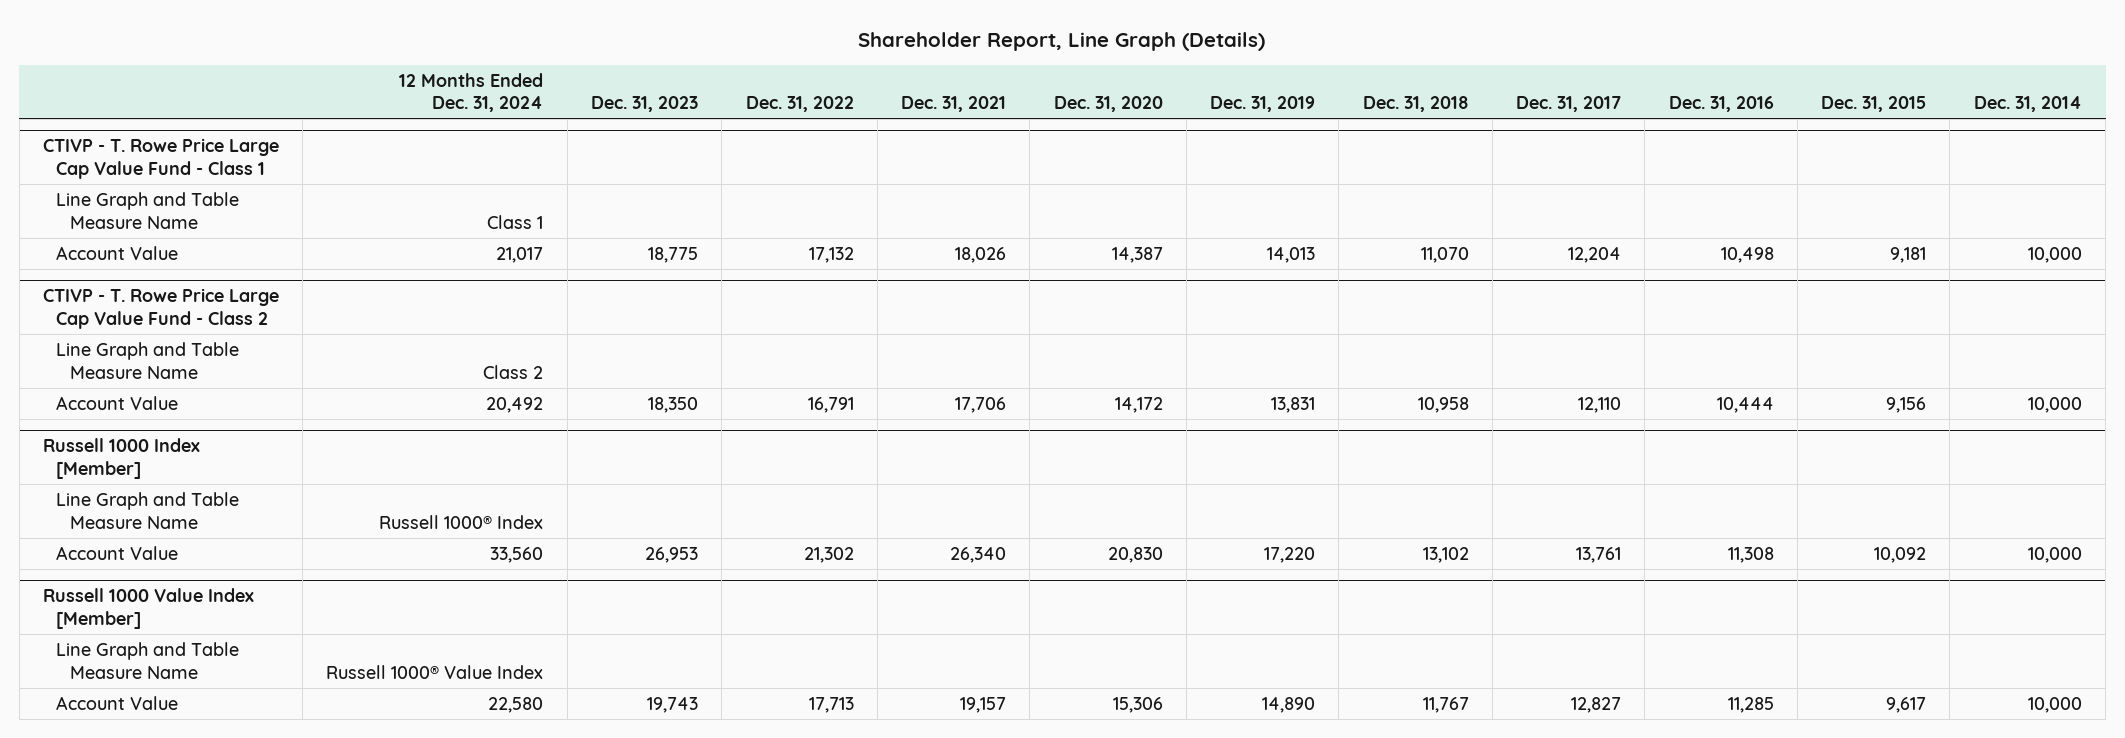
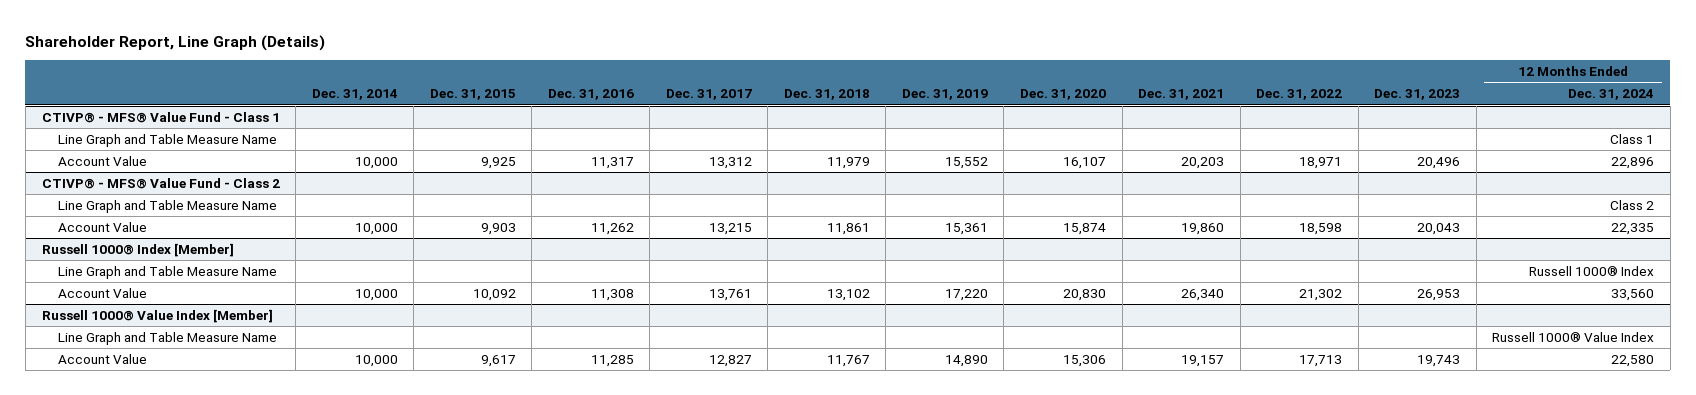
- | 12 Months Ended Dec. 31, 2024 | Dec. 31, 2023 | Dec. 31, 2022 | Dec. 31, 2021 | Dec. 31, 2020 | Dec. 31, 2019 | Dec. 31, 2018 | Dec. 31, 2017 | Dec. 31, 2016 | Dec. 31, 2015 | Dec. 31, 2014
+ | Dec. 31, 2014 | Dec. 31, 2015 | Dec. 31, 2016 | Dec. 31, 2017 | Dec. 31, 2018 | Dec. 31, 2019 | Dec. 31, 2020 | Dec. 31, 2021 | Dec. 31, 2022 | Dec. 31, 2023 | 12 Months Ended Dec. 31, 2024
- CTIVP - T. Rowe Price Large Cap Value Fund - Class 1
+ CTIVP® - MFS® Value Fund - Class 1
- Account Value | 21,017 | 18,775 | 17,132 | 18,026 | 14,387 | 14,013 | 11,070 | 12,204 | 10,498 | 9,181 | 10,000
- CTIVP - T. Rowe Price Large Cap Value Fund - Class 2
+ Account Value | 10,000 | 9,925 | 11,317 | 13,312 | 11,979 | 15,552 | 16,107 | 20,203 | 18,971 | 20,496 | 22,896
+ CTIVP® - MFS® Value Fund - Class 2
- Account Value | 20,492 | 18,350 | 16,791 | 17,706 | 14,172 | 13,831 | 10,958 | 12,110 | 10,444 | 9,156 | 10,000
- Russell 1000 Index [Member]
+ Account Value | 10,000 | 9,903 | 11,262 | 13,215 | 11,861 | 15,361 | 15,874 | 19,860 | 18,598 | 20,043 | 22,335
+ Russell 1000® Index [Member]
- Russell 1000 Value Index [Member]
+ Russell 1000® Value Index [Member]

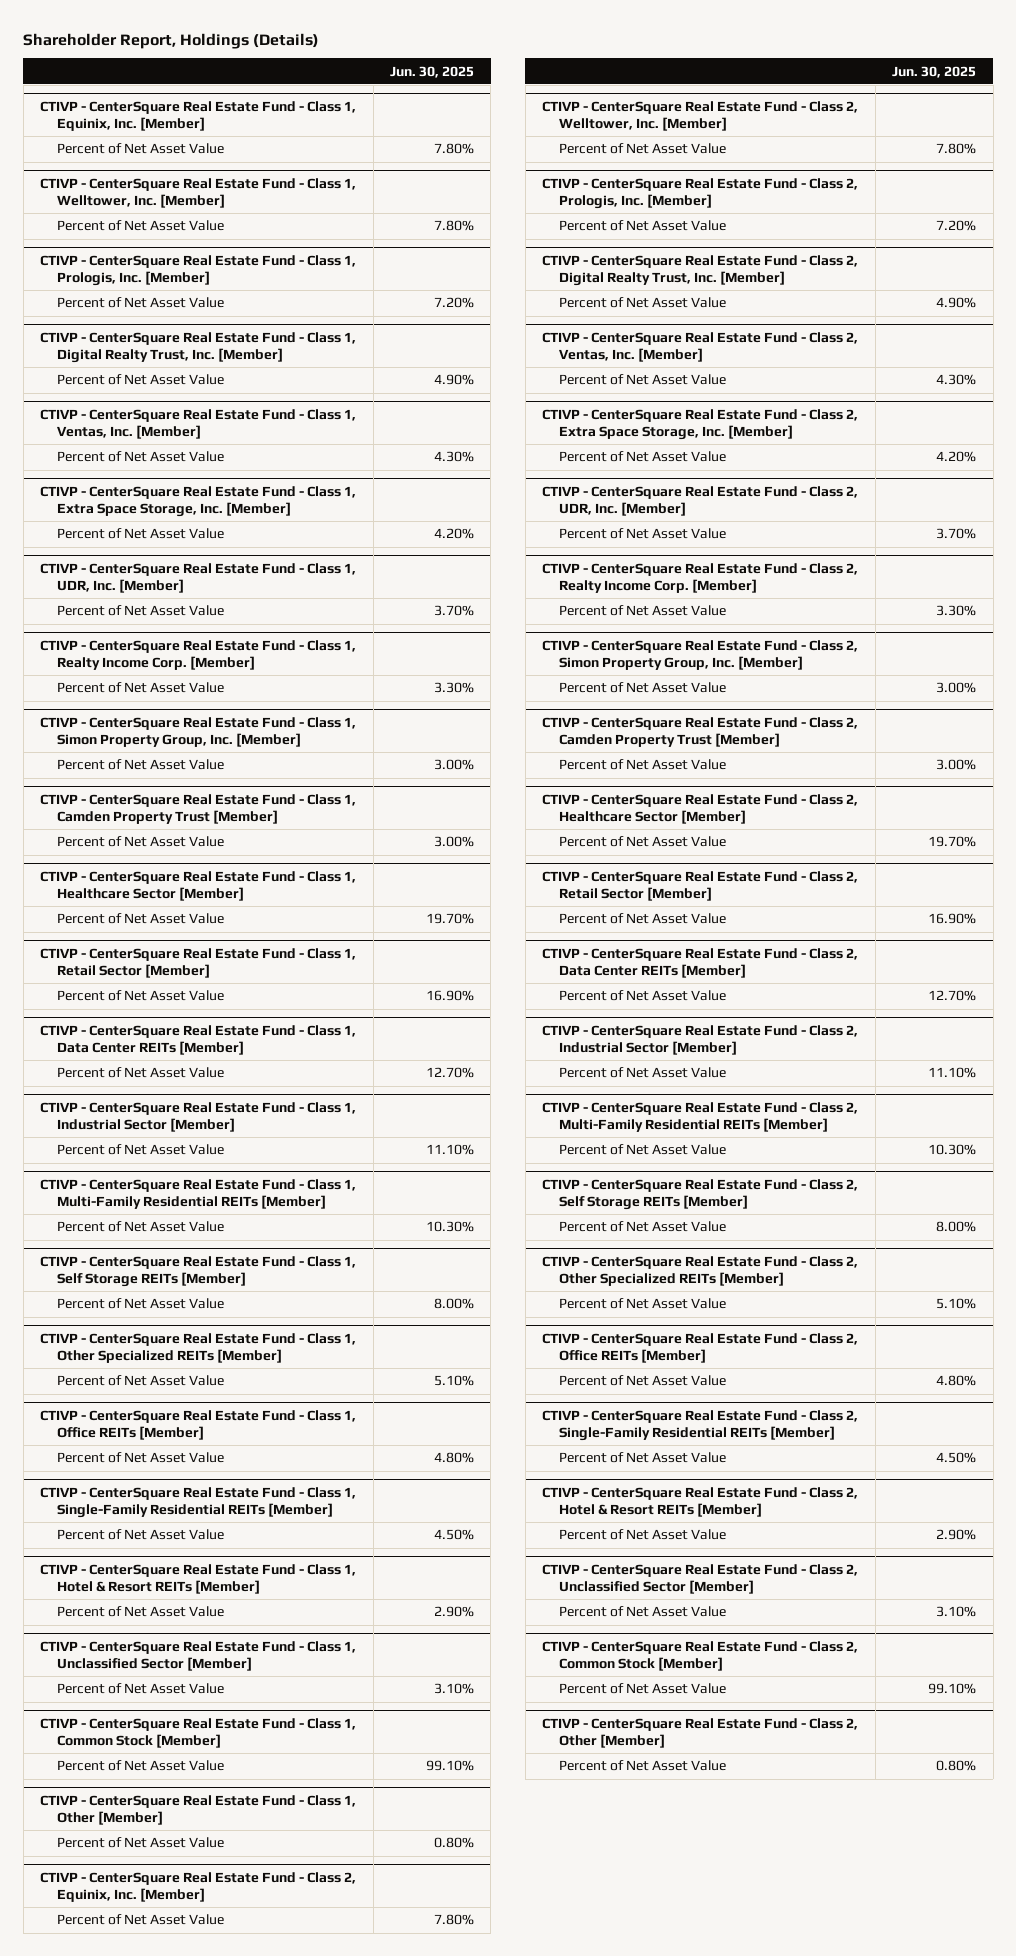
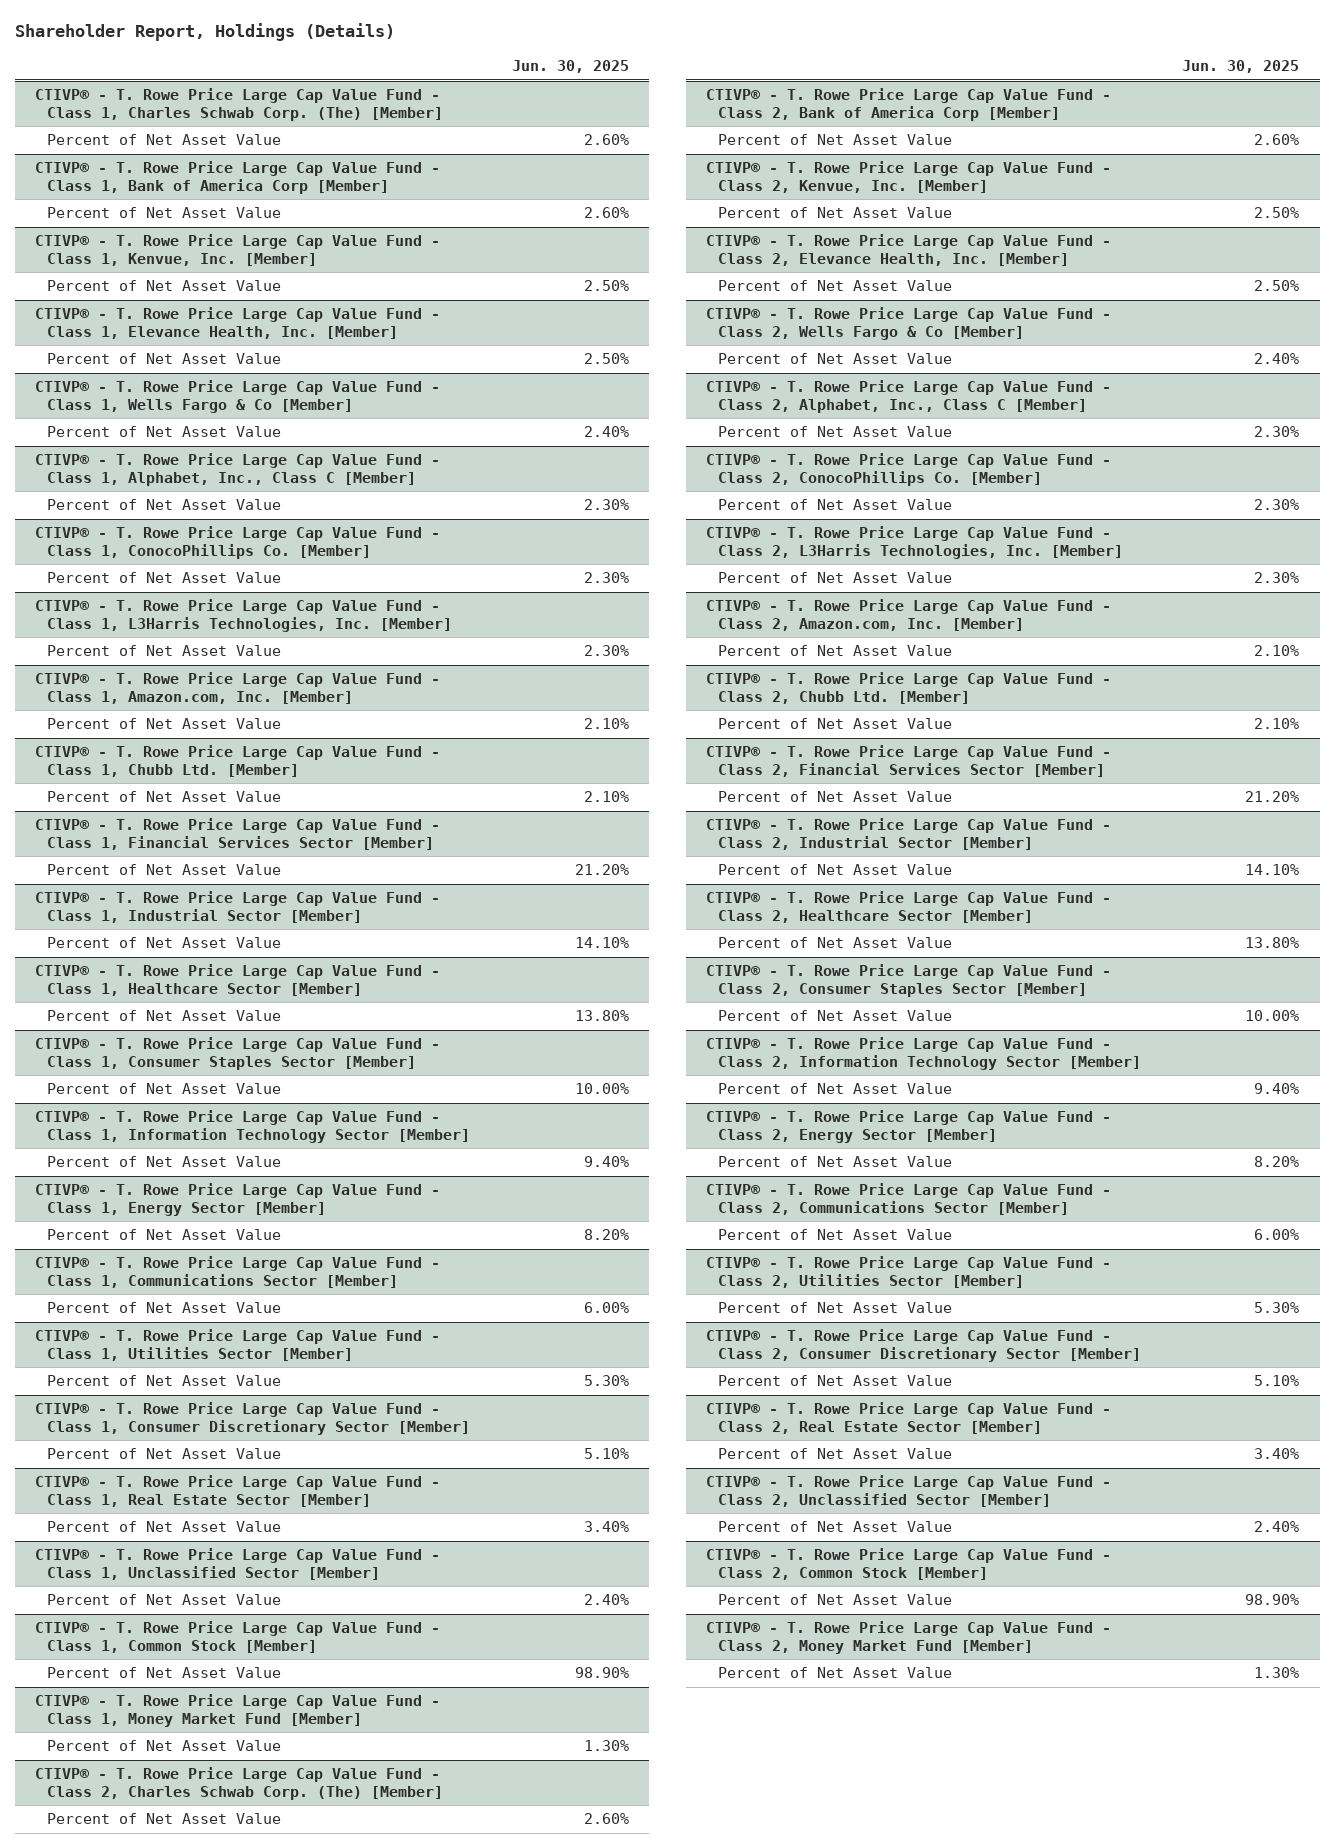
- CTIVP - CenterSquare Real Estate Fund - Class 1, Equinix, Inc. [Member]
- Percent of Net Asset Value | 7.80%
- CTIVP - CenterSquare Real Estate Fund - Class 1, Welltower, Inc. [Member]
- Percent of Net Asset Value | 7.80%
- CTIVP - CenterSquare Real Estate Fund - Class 1, Prologis, Inc. [Member]
- Percent of Net Asset Value | 7.20%
- CTIVP - CenterSquare Real Estate Fund - Class 1, Digital Realty Trust, Inc. [Member]
- Percent of Net Asset Value | 4.90%
- CTIVP - CenterSquare Real Estate Fund - Class 1, Ventas, Inc. [Member]
- Percent of Net Asset Value | 4.30%
- CTIVP - CenterSquare Real Estate Fund - Class 1, Extra Space Storage, Inc. [Member]
- Percent of Net Asset Value | 4.20%
- CTIVP - CenterSquare Real Estate Fund - Class 1, UDR, Inc. [Member]
- Percent of Net Asset Value | 3.70%
- CTIVP - CenterSquare Real Estate Fund - Class 1, Realty Income Corp. [Member]
- Percent of Net Asset Value | 3.30%
- CTIVP - CenterSquare Real Estate Fund - Class 1, Simon Property Group, Inc. [Member]
- Percent of Net Asset Value | 3.00%
- CTIVP - CenterSquare Real Estate Fund - Class 1, Camden Property Trust [Member]
- Percent of Net Asset Value | 3.00%
- CTIVP - CenterSquare Real Estate Fund - Class 1, Healthcare Sector [Member]
- Percent of Net Asset Value | 19.70%
- CTIVP - CenterSquare Real Estate Fund - Class 1, Retail Sector [Member]
- Percent of Net Asset Value | 16.90%
- CTIVP - CenterSquare Real Estate Fund - Class 1, Data Center REITs [Member]
- Percent of Net Asset Value | 12.70%
- CTIVP - CenterSquare Real Estate Fund - Class 1, Industrial Sector [Member]
- Percent of Net Asset Value | 11.10%
- CTIVP - CenterSquare Real Estate Fund - Class 1, Multi-Family Residential REITs [Member]
- Percent of Net Asset Value | 10.30%
- CTIVP - CenterSquare Real Estate Fund - Class 1, Self Storage REITs [Member]
- Percent of Net Asset Value | 8.00%
- CTIVP - CenterSquare Real Estate Fund - Class 1, Other Specialized REITs [Member]
+ CTIVP® - T. Rowe Price Large Cap Value Fund - Class 1, Charles Schwab Corp. (The) [Member]
+ Percent of Net Asset Value | 2.60%
+ CTIVP® - T. Rowe Price Large Cap Value Fund - Class 1, Bank of America Corp [Member]
+ Percent of Net Asset Value | 2.60%
+ CTIVP® - T. Rowe Price Large Cap Value Fund - Class 1, Kenvue, Inc. [Member]
+ Percent of Net Asset Value | 2.50%
+ CTIVP® - T. Rowe Price Large Cap Value Fund - Class 1, Elevance Health, Inc. [Member]
+ Percent of Net Asset Value | 2.50%
+ CTIVP® - T. Rowe Price Large Cap Value Fund - Class 1, Wells Fargo & Co [Member]
+ Percent of Net Asset Value | 2.40%
+ CTIVP® - T. Rowe Price Large Cap Value Fund - Class 1, Alphabet, Inc., Class C [Member]
+ Percent of Net Asset Value | 2.30%
+ CTIVP® - T. Rowe Price Large Cap Value Fund - Class 1, ConocoPhillips Co. [Member]
+ Percent of Net Asset Value | 2.30%
+ CTIVP® - T. Rowe Price Large Cap Value Fund - Class 1, L3Harris Technologies, Inc. [Member]
+ Percent of Net Asset Value | 2.30%
+ CTIVP® - T. Rowe Price Large Cap Value Fund - Class 1, Amazon.com, Inc. [Member]
+ Percent of Net Asset Value | 2.10%
+ CTIVP® - T. Rowe Price Large Cap Value Fund - Class 1, Chubb Ltd. [Member]
+ Percent of Net Asset Value | 2.10%
+ CTIVP® - T. Rowe Price Large Cap Value Fund - Class 1, Financial Services Sector [Member]
+ Percent of Net Asset Value | 21.20%
+ CTIVP® - T. Rowe Price Large Cap Value Fund - Class 1, Industrial Sector [Member]
+ Percent of Net Asset Value | 14.10%
+ CTIVP® - T. Rowe Price Large Cap Value Fund - Class 1, Healthcare Sector [Member]
+ Percent of Net Asset Value | 13.80%
+ CTIVP® - T. Rowe Price Large Cap Value Fund - Class 1, Consumer Staples Sector [Member]
+ Percent of Net Asset Value | 10.00%
+ CTIVP® - T. Rowe Price Large Cap Value Fund - Class 1, Information Technology Sector [Member]
+ Percent of Net Asset Value | 9.40%
+ CTIVP® - T. Rowe Price Large Cap Value Fund - Class 1, Energy Sector [Member]
+ Percent of Net Asset Value | 8.20%
+ CTIVP® - T. Rowe Price Large Cap Value Fund - Class 1, Communications Sector [Member]
+ Percent of Net Asset Value | 6.00%
+ CTIVP® - T. Rowe Price Large Cap Value Fund - Class 1, Utilities Sector [Member]
+ Percent of Net Asset Value | 5.30%
+ CTIVP® - T. Rowe Price Large Cap Value Fund - Class 1, Consumer Discretionary Sector [Member]
- CTIVP - CenterSquare Real Estate Fund - Class 1, Office REITs [Member]
- Percent of Net Asset Value | 4.80%
- CTIVP - CenterSquare Real Estate Fund - Class 1, Single-Family Residential REITs [Member]
- Percent of Net Asset Value | 4.50%
- CTIVP - CenterSquare Real Estate Fund - Class 1, Hotel & Resort REITs [Member]
- Percent of Net Asset Value | 2.90%
- CTIVP - CenterSquare Real Estate Fund - Class 1, Unclassified Sector [Member]
- Percent of Net Asset Value | 3.10%
- CTIVP - CenterSquare Real Estate Fund - Class 1, Common Stock [Member]
- Percent of Net Asset Value | 99.10%
- CTIVP - CenterSquare Real Estate Fund - Class 1, Other [Member]
- Percent of Net Asset Value | 0.80%
- CTIVP - CenterSquare Real Estate Fund - Class 2, Equinix, Inc. [Member]
- Percent of Net Asset Value | 7.80%
- CTIVP - CenterSquare Real Estate Fund - Class 2, Welltower, Inc. [Member]
- Percent of Net Asset Value | 7.80%
- CTIVP - CenterSquare Real Estate Fund - Class 2, Prologis, Inc. [Member]
- Percent of Net Asset Value | 7.20%
- CTIVP - CenterSquare Real Estate Fund - Class 2, Digital Realty Trust, Inc. [Member]
- Percent of Net Asset Value | 4.90%
- CTIVP - CenterSquare Real Estate Fund - Class 2, Ventas, Inc. [Member]
- Percent of Net Asset Value | 4.30%
- CTIVP - CenterSquare Real Estate Fund - Class 2, Extra Space Storage, Inc. [Member]
- Percent of Net Asset Value | 4.20%
- CTIVP - CenterSquare Real Estate Fund - Class 2, UDR, Inc. [Member]
- Percent of Net Asset Value | 3.70%
- CTIVP - CenterSquare Real Estate Fund - Class 2, Realty Income Corp. [Member]
- Percent of Net Asset Value | 3.30%
- CTIVP - CenterSquare Real Estate Fund - Class 2, Simon Property Group, Inc. [Member]
- Percent of Net Asset Value | 3.00%
- CTIVP - CenterSquare Real Estate Fund - Class 2, Camden Property Trust [Member]
- Percent of Net Asset Value | 3.00%
- CTIVP - CenterSquare Real Estate Fund - Class 2, Healthcare Sector [Member]
- Percent of Net Asset Value | 19.70%
- CTIVP - CenterSquare Real Estate Fund - Class 2, Retail Sector [Member]
- Percent of Net Asset Value | 16.90%
- CTIVP - CenterSquare Real Estate Fund - Class 2, Data Center REITs [Member]
- Percent of Net Asset Value | 12.70%
- CTIVP - CenterSquare Real Estate Fund - Class 2, Industrial Sector [Member]
- Percent of Net Asset Value | 11.10%
- CTIVP - CenterSquare Real Estate Fund - Class 2, Multi-Family Residential REITs [Member]
- Percent of Net Asset Value | 10.30%
- CTIVP - CenterSquare Real Estate Fund - Class 2, Self Storage REITs [Member]
- Percent of Net Asset Value | 8.00%
- CTIVP - CenterSquare Real Estate Fund - Class 2, Other Specialized REITs [Member]
+ CTIVP® - T. Rowe Price Large Cap Value Fund - Class 1, Real Estate Sector [Member]
+ Percent of Net Asset Value | 3.40%
+ CTIVP® - T. Rowe Price Large Cap Value Fund - Class 1, Unclassified Sector [Member]
+ Percent of Net Asset Value | 2.40%
+ CTIVP® - T. Rowe Price Large Cap Value Fund - Class 1, Common Stock [Member]
+ Percent of Net Asset Value | 98.90%
+ CTIVP® - T. Rowe Price Large Cap Value Fund - Class 1, Money Market Fund [Member]
+ Percent of Net Asset Value | 1.30%
+ CTIVP® - T. Rowe Price Large Cap Value Fund - Class 2, Charles Schwab Corp. (The) [Member]
+ Percent of Net Asset Value | 2.60%
+ CTIVP® - T. Rowe Price Large Cap Value Fund - Class 2, Bank of America Corp [Member]
+ Percent of Net Asset Value | 2.60%
+ CTIVP® - T. Rowe Price Large Cap Value Fund - Class 2, Kenvue, Inc. [Member]
+ Percent of Net Asset Value | 2.50%
+ CTIVP® - T. Rowe Price Large Cap Value Fund - Class 2, Elevance Health, Inc. [Member]
+ Percent of Net Asset Value | 2.50%
+ CTIVP® - T. Rowe Price Large Cap Value Fund - Class 2, Wells Fargo & Co [Member]
+ Percent of Net Asset Value | 2.40%
+ CTIVP® - T. Rowe Price Large Cap Value Fund - Class 2, Alphabet, Inc., Class C [Member]
+ Percent of Net Asset Value | 2.30%
+ CTIVP® - T. Rowe Price Large Cap Value Fund - Class 2, ConocoPhillips Co. [Member]
+ Percent of Net Asset Value | 2.30%
+ CTIVP® - T. Rowe Price Large Cap Value Fund - Class 2, L3Harris Technologies, Inc. [Member]
+ Percent of Net Asset Value | 2.30%
+ CTIVP® - T. Rowe Price Large Cap Value Fund - Class 2, Amazon.com, Inc. [Member]
+ Percent of Net Asset Value | 2.10%
+ CTIVP® - T. Rowe Price Large Cap Value Fund - Class 2, Chubb Ltd. [Member]
+ Percent of Net Asset Value | 2.10%
+ CTIVP® - T. Rowe Price Large Cap Value Fund - Class 2, Financial Services Sector [Member]
+ Percent of Net Asset Value | 21.20%
+ CTIVP® - T. Rowe Price Large Cap Value Fund - Class 2, Industrial Sector [Member]
+ Percent of Net Asset Value | 14.10%
+ CTIVP® - T. Rowe Price Large Cap Value Fund - Class 2, Healthcare Sector [Member]
+ Percent of Net Asset Value | 13.80%
+ CTIVP® - T. Rowe Price Large Cap Value Fund - Class 2, Consumer Staples Sector [Member]
+ Percent of Net Asset Value | 10.00%
+ CTIVP® - T. Rowe Price Large Cap Value Fund - Class 2, Information Technology Sector [Member]
+ Percent of Net Asset Value | 9.40%
+ CTIVP® - T. Rowe Price Large Cap Value Fund - Class 2, Energy Sector [Member]
+ Percent of Net Asset Value | 8.20%
+ CTIVP® - T. Rowe Price Large Cap Value Fund - Class 2, Communications Sector [Member]
+ Percent of Net Asset Value | 6.00%
+ CTIVP® - T. Rowe Price Large Cap Value Fund - Class 2, Utilities Sector [Member]
+ Percent of Net Asset Value | 5.30%
+ CTIVP® - T. Rowe Price Large Cap Value Fund - Class 2, Consumer Discretionary Sector [Member]
- CTIVP - CenterSquare Real Estate Fund - Class 2, Office REITs [Member]
- Percent of Net Asset Value | 4.80%
- CTIVP - CenterSquare Real Estate Fund - Class 2, Single-Family Residential REITs [Member]
- Percent of Net Asset Value | 4.50%
- CTIVP - CenterSquare Real Estate Fund - Class 2, Hotel & Resort REITs [Member]
- Percent of Net Asset Value | 2.90%
- CTIVP - CenterSquare Real Estate Fund - Class 2, Unclassified Sector [Member]
- Percent of Net Asset Value | 3.10%
- CTIVP - CenterSquare Real Estate Fund - Class 2, Common Stock [Member]
- Percent of Net Asset Value | 99.10%
- CTIVP - CenterSquare Real Estate Fund - Class 2, Other [Member]
- Percent of Net Asset Value | 0.80%
+ CTIVP® - T. Rowe Price Large Cap Value Fund - Class 2, Real Estate Sector [Member]
+ Percent of Net Asset Value | 3.40%
+ CTIVP® - T. Rowe Price Large Cap Value Fund - Class 2, Unclassified Sector [Member]
+ Percent of Net Asset Value | 2.40%
+ CTIVP® - T. Rowe Price Large Cap Value Fund - Class 2, Common Stock [Member]
+ Percent of Net Asset Value | 98.90%
+ CTIVP® - T. Rowe Price Large Cap Value Fund - Class 2, Money Market Fund [Member]
+ Percent of Net Asset Value | 1.30%

